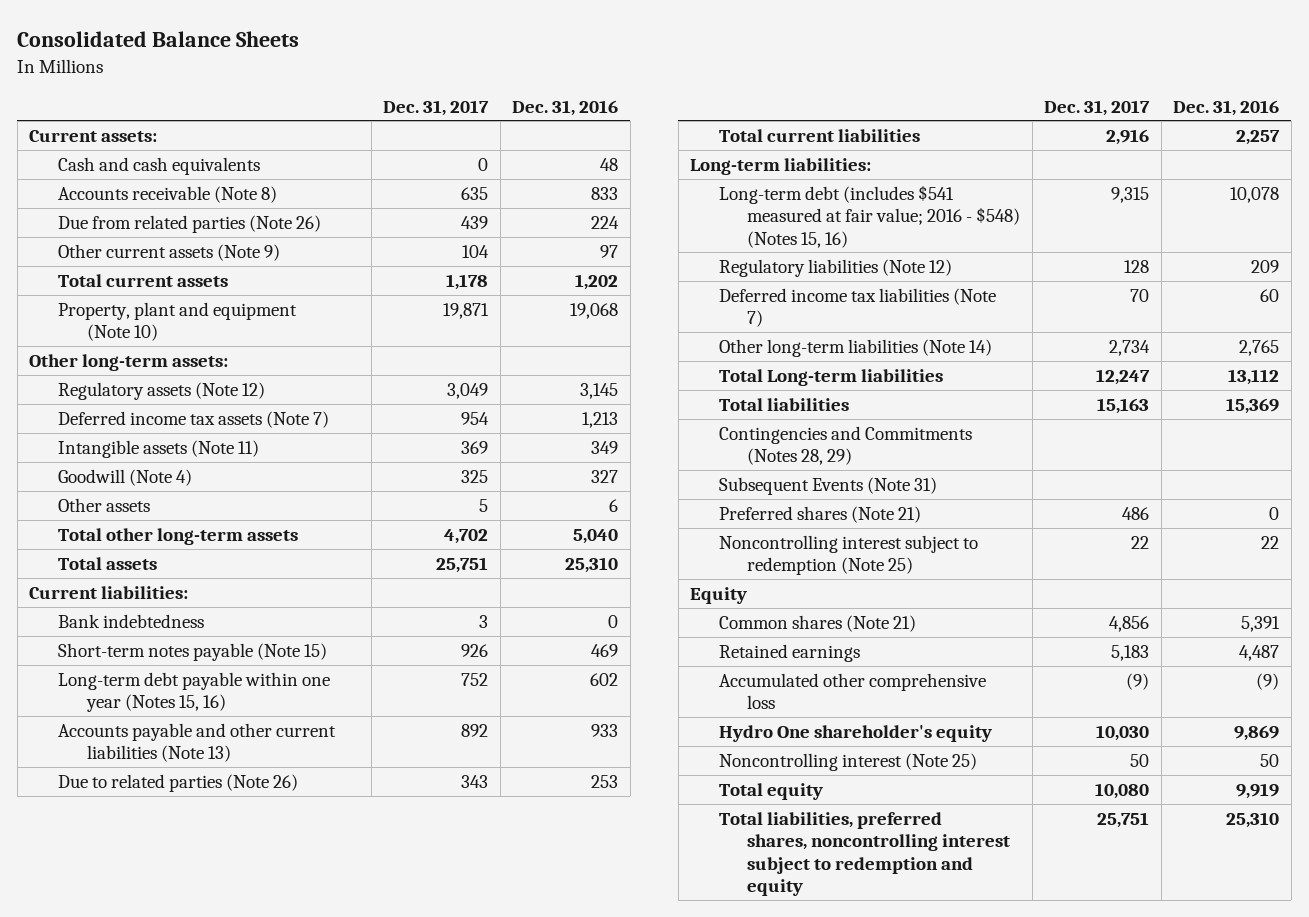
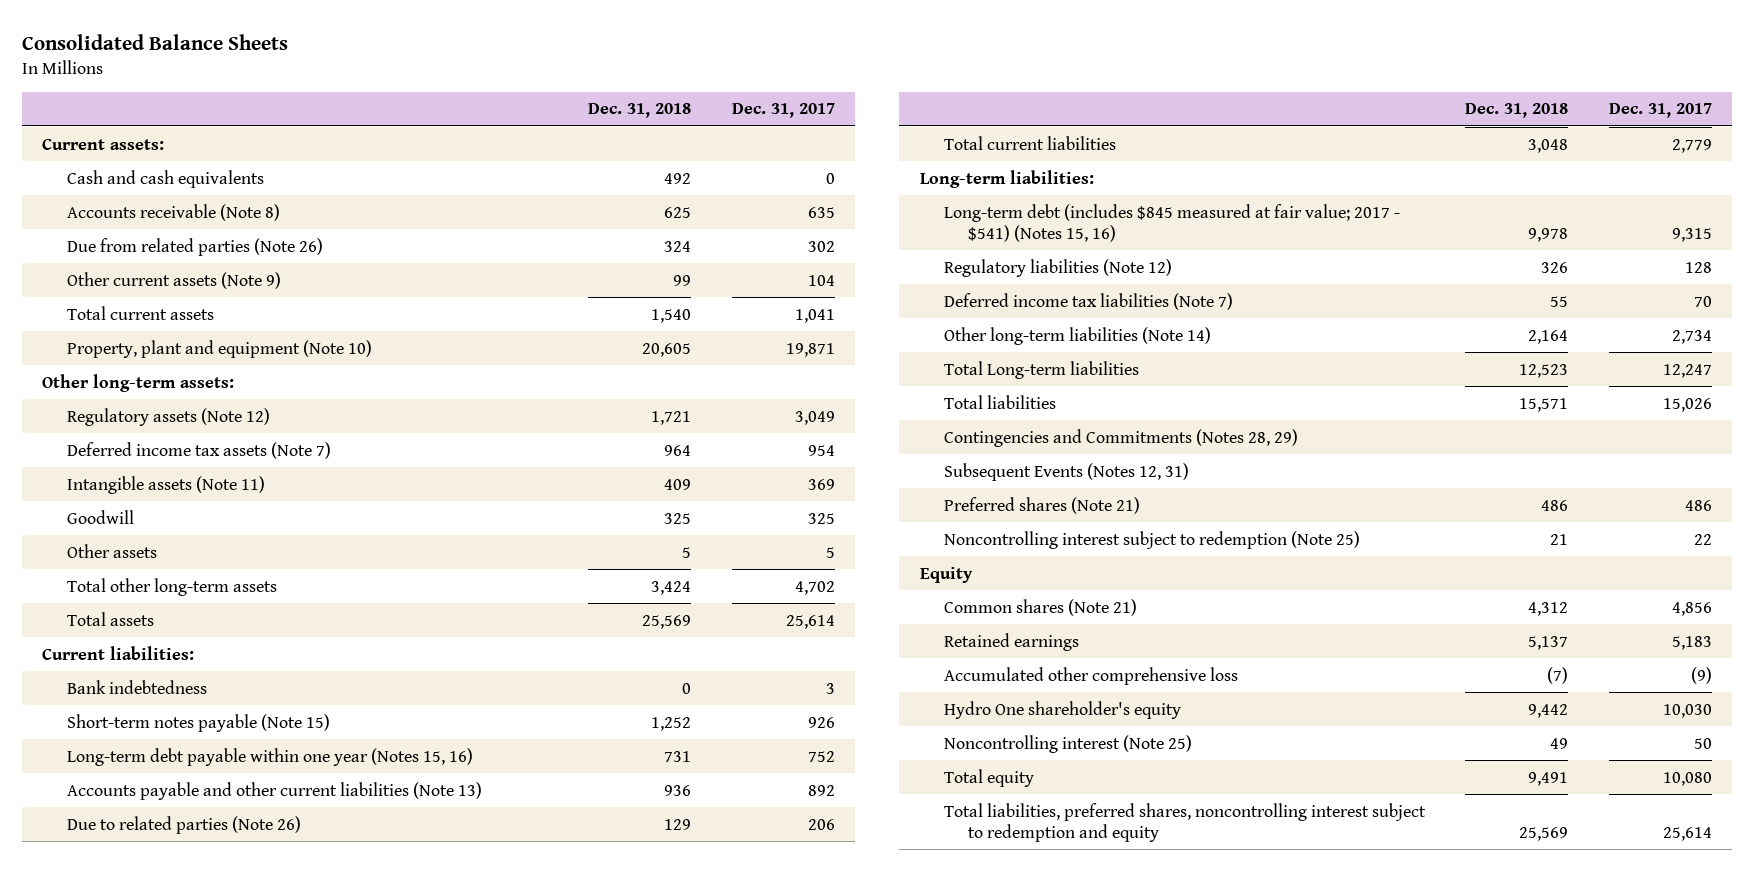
- | Dec. 31, 2017 | Dec. 31, 2016
+ | Dec. 31, 2018 | Dec. 31, 2017
- Due from related parties (Note 26) | 439 | 224
+ Due from related parties (Note 26) | 324 | 302
- Total current assets | 1,178 | 1,202
+ Total current assets | 1,540 | 1,041
- Goodwill (Note 4) | 325 | 327
+ Goodwill | 325 | 325
- Total assets | 25,751 | 25,310
+ Total assets | 25,569 | 25,614
- Due to related parties (Note 26) | 343 | 253
- Total current liabilities | 2,916 | 2,257
+ Due to related parties (Note 26) | 129 | 206
+ Total current liabilities | 3,048 | 2,779
- Long-term debt (includes $541 measured at fair value; 2016 - $548) (Notes 15, 16) | 9,315 | 10,078
+ Long-term debt (includes $845 measured at fair value; 2017 - $541) (Notes 15, 16) | 9,978 | 9,315
- Total liabilities | 15,163 | 15,369
+ Total liabilities | 15,571 | 15,026
- Subsequent Events (Note 31)
+ Subsequent Events (Notes 12, 31)
- Total liabilities, preferred shares, noncontrolling interest subject to redemption and equity | 25,751 | 25,310
+ Total liabilities, preferred shares, noncontrolling interest subject to redemption and equity | 25,569 | 25,614

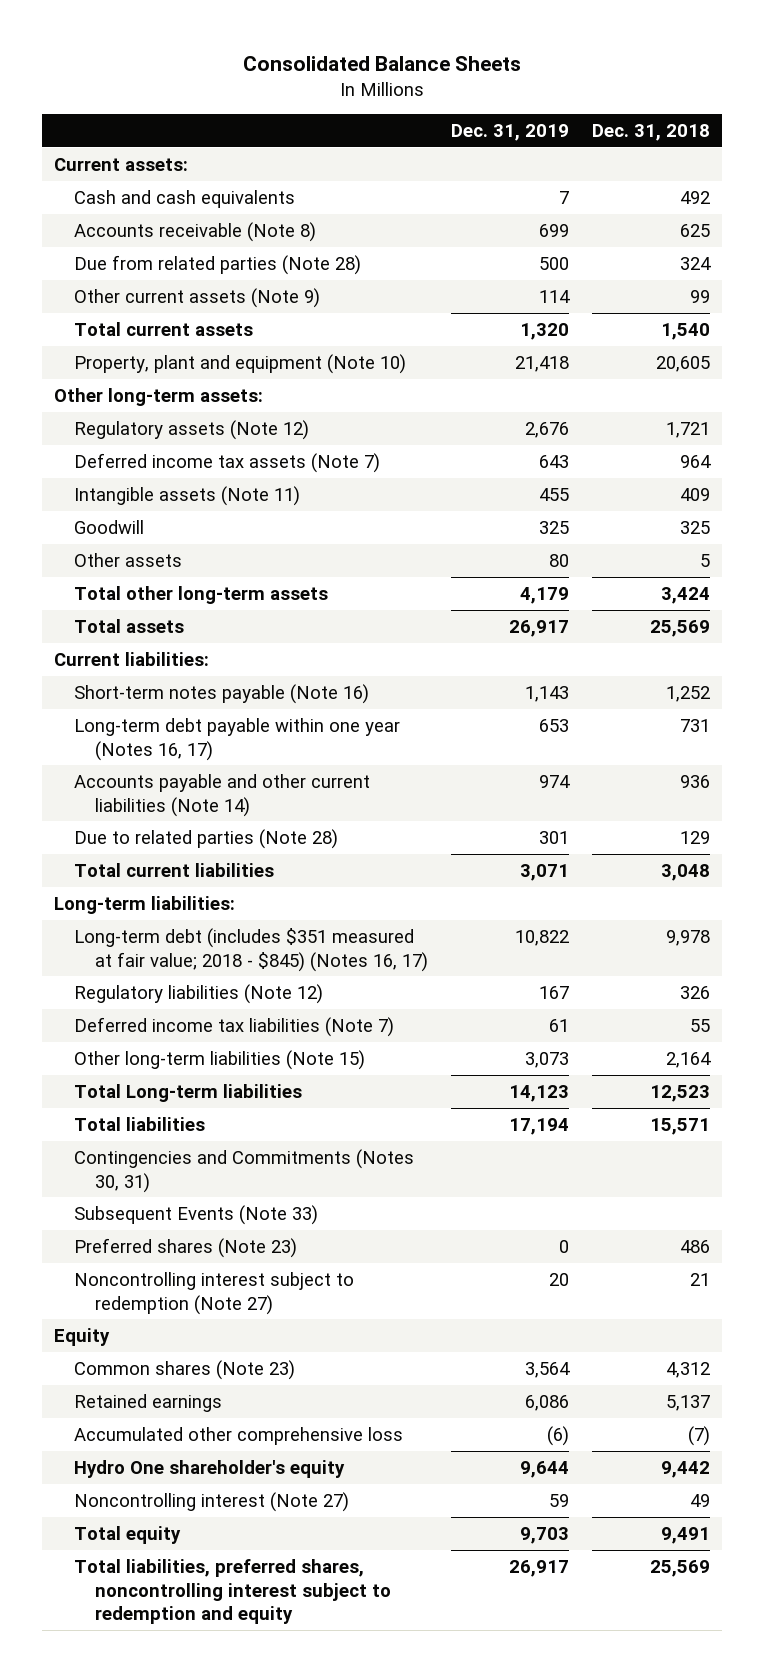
- | Dec. 31, 2018 | Dec. 31, 2017
+ | Dec. 31, 2019 | Dec. 31, 2018
- Due from related parties (Note 26) | 324 | 302
+ Due from related parties (Note 28) | 500 | 324
- Bank indebtedness | 0 | 3
- Short-term notes payable (Note 15) | 1,252 | 926
- Long-term debt payable within one year (Notes 15, 16) | 731 | 752
- Accounts payable and other current liabilities (Note 13) | 936 | 892
- Due to related parties (Note 26) | 129 | 206
+ Short-term notes payable (Note 16) | 1,143 | 1,252
+ Long-term debt payable within one year (Notes 16, 17) | 653 | 731
+ Accounts payable and other current liabilities (Note 14) | 974 | 936
+ Due to related parties (Note 28) | 301 | 129
- Long-term debt (includes $845 measured at fair value; 2017 - $541) (Notes 15, 16) | 9,978 | 9,315
+ Long-term debt (includes $351 measured at fair value; 2018 - $845) (Notes 16, 17) | 10,822 | 9,978
- Other long-term liabilities (Note 14) | 2,164 | 2,734
+ Other long-term liabilities (Note 15) | 3,073 | 2,164
- Contingencies and Commitments (Notes 28, 29)
- Subsequent Events (Notes 12, 31)
- Preferred shares (Note 21) | 486 | 486
- Noncontrolling interest subject to redemption (Note 25) | 21 | 22
+ Contingencies and Commitments (Notes 30, 31)
+ Subsequent Events (Note 33)
+ Preferred shares (Note 23) | 0 | 486
+ Noncontrolling interest subject to redemption (Note 27) | 20 | 21
- Common shares (Note 21) | 4,312 | 4,856
+ Common shares (Note 23) | 3,564 | 4,312
- Noncontrolling interest (Note 25) | 49 | 50
+ Noncontrolling interest (Note 27) | 59 | 49

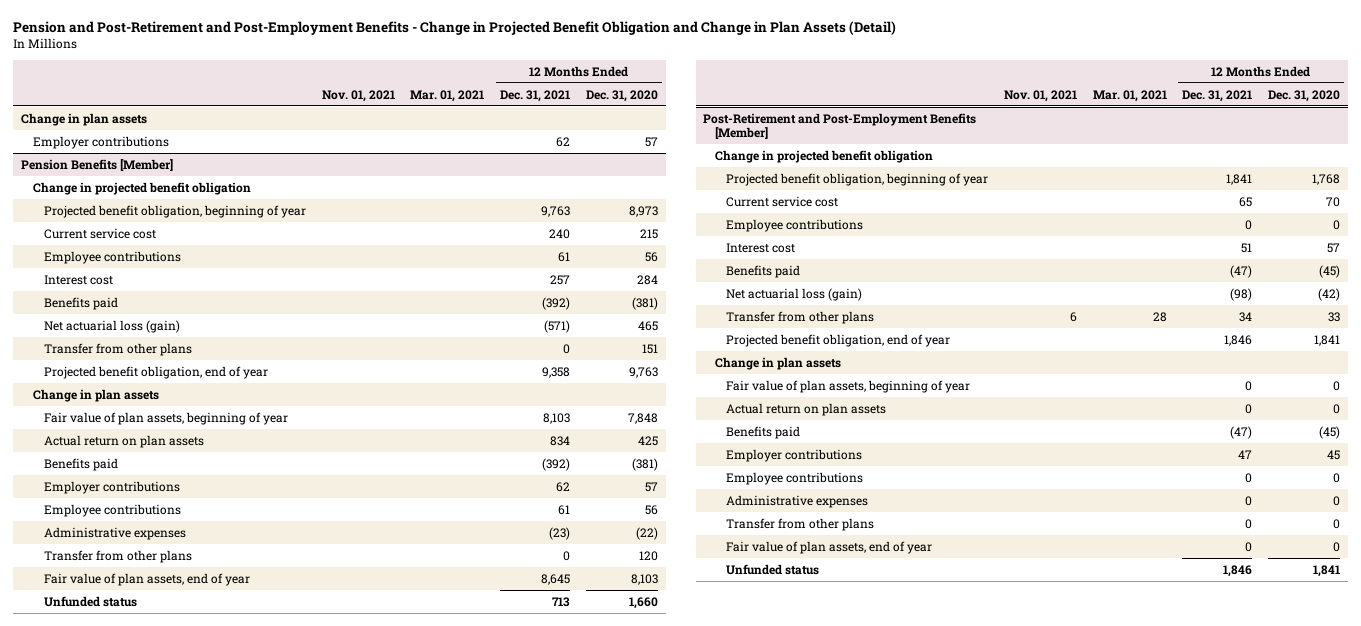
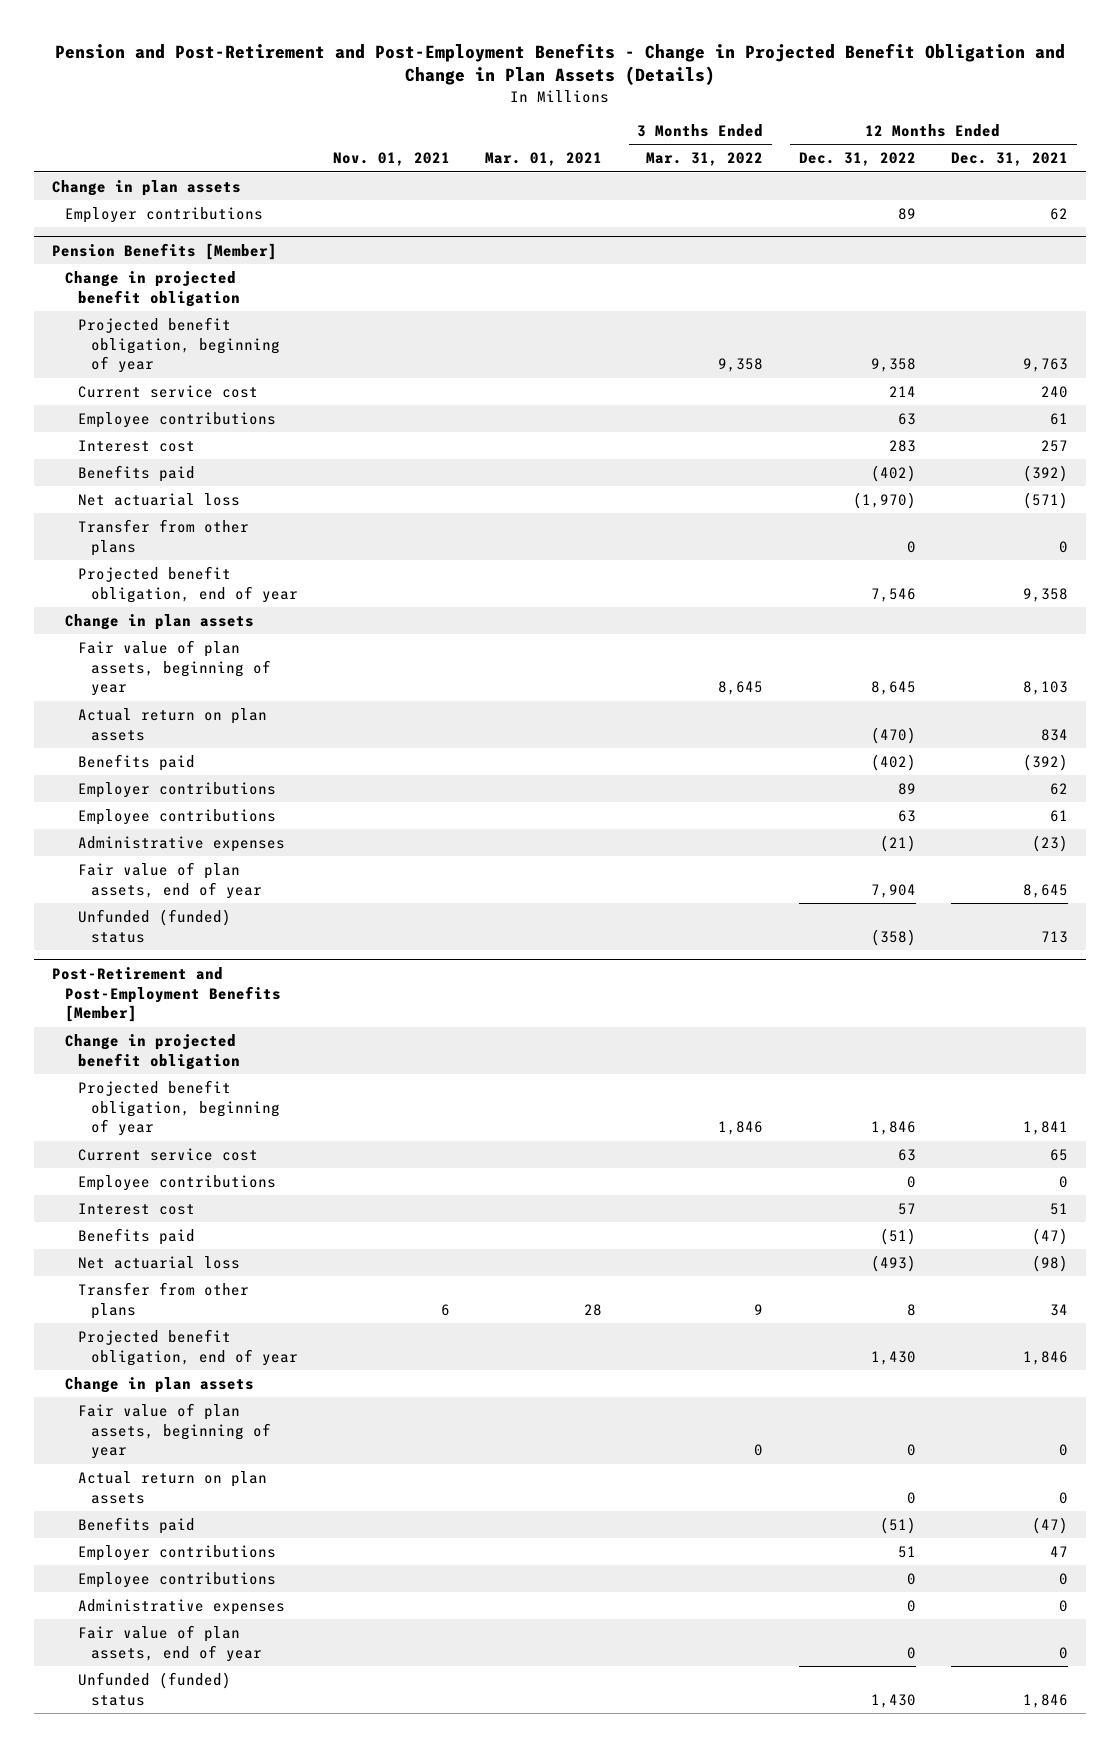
- Pension and Post-Retirement and Post-Employment Benefits - Change in Projected Benefit Obligation and Change in Plan Assets (Detail)
+ Pension and Post-Retirement and Post-Employment Benefits - Change in Projected Benefit Obligation and Change in Plan Assets (Details)
- | Nov. 01, 2021 | Mar. 01, 2021 | 12 Months Ended Dec. 31, 2021 | 12 Months Ended Dec. 31, 2020
+ | Nov. 01, 2021 | Mar. 01, 2021 | 3 Months Ended Mar. 31, 2022 | 12 Months Ended Dec. 31, 2022 | 12 Months Ended Dec. 31, 2021
@ Pension Benefits [Member]
- Net actuarial loss (gain) | | | (571) | 465
+ Net actuarial loss | | | | (1,970) | (571)
- Transfer from other plans | | | 0 | 120
- Unfunded status | | | 713 | 1,660
+ Unfunded (funded) status | | | | (358) | 713
@ Post-Retirement and Post-Employment Benefits [Member]
- Net actuarial loss (gain) | | | (98) | (42)
+ Net actuarial loss | | | | (493) | (98)
- Transfer from other plans | | | 0 | 0
- Unfunded status | | | 1,846 | 1,841
+ Unfunded (funded) status | | | | 1,430 | 1,846

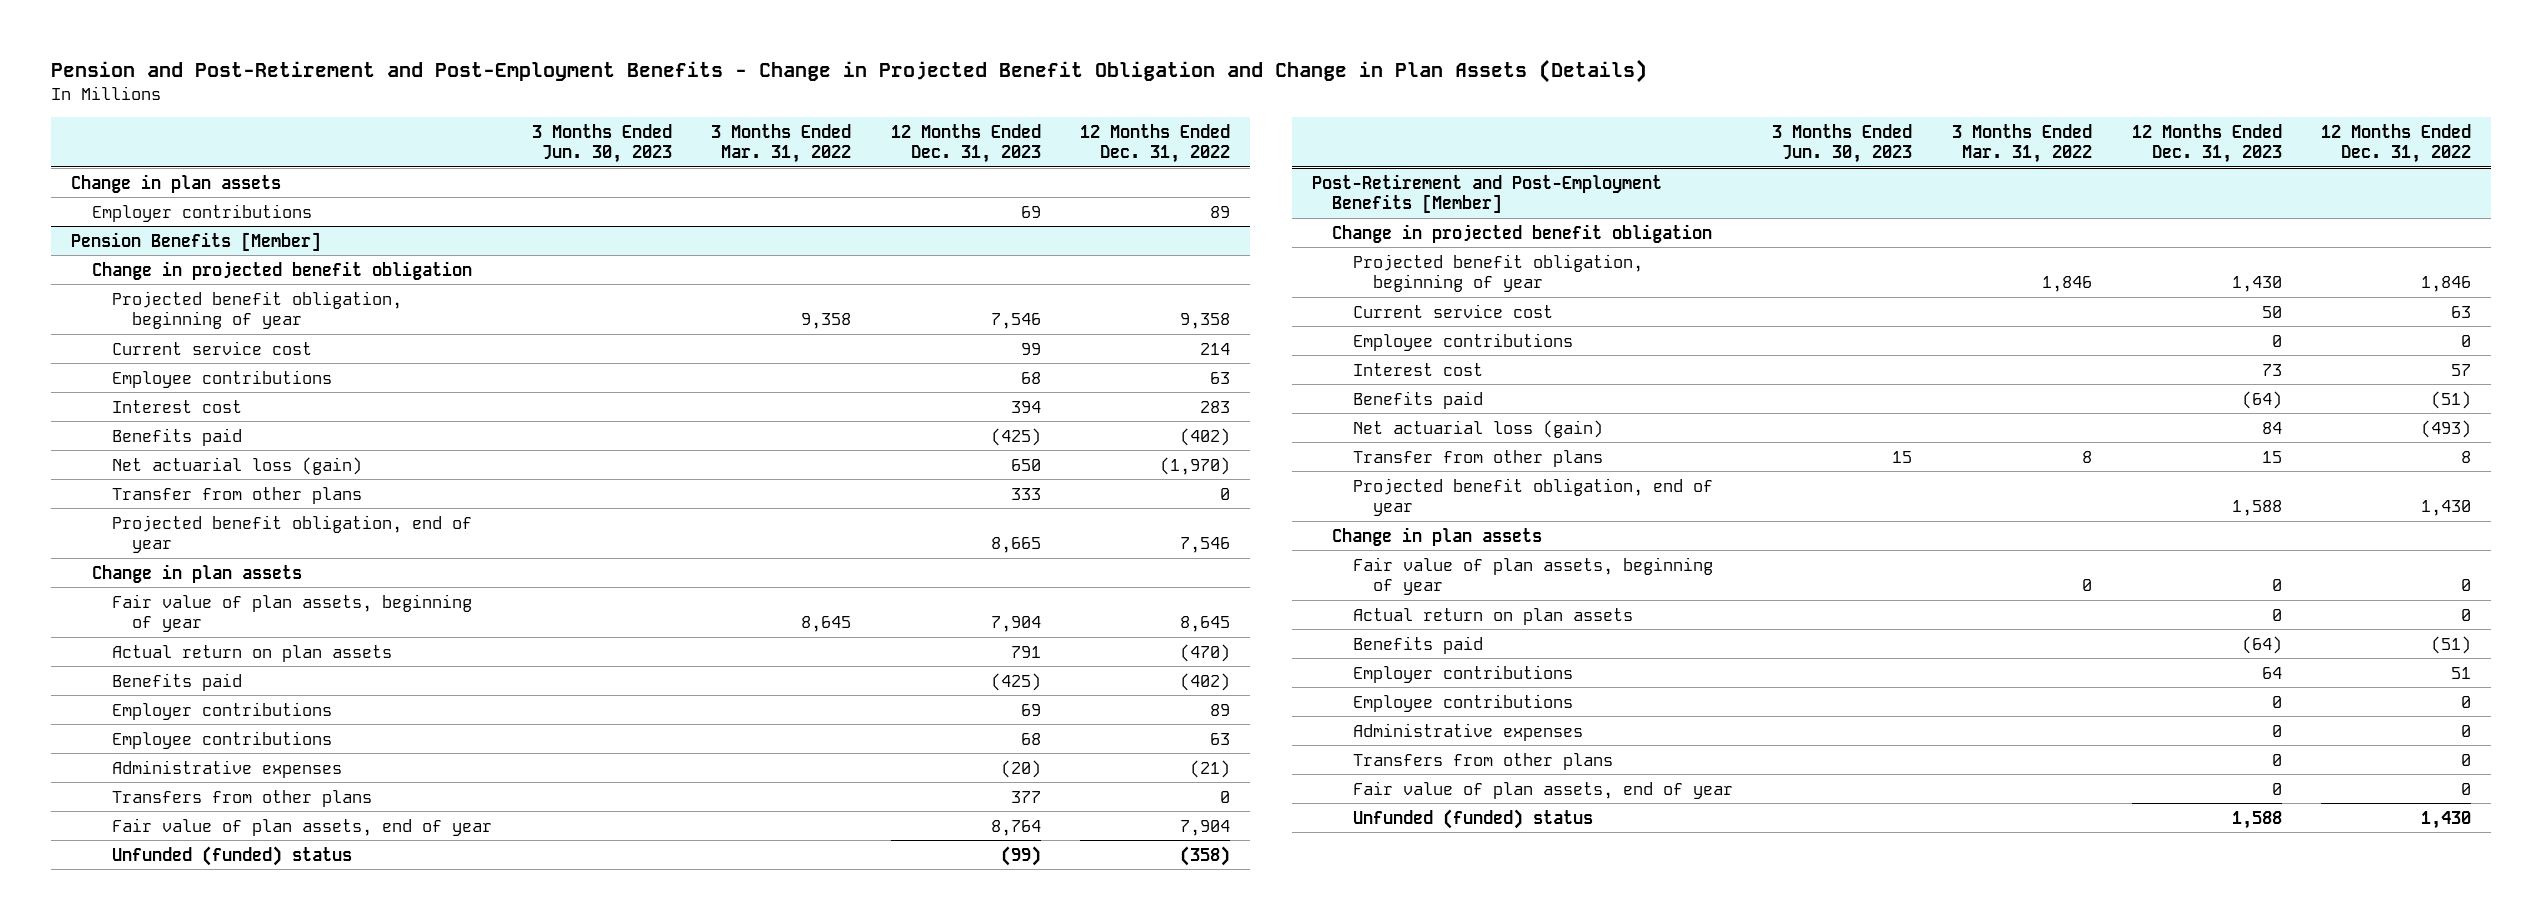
- | Nov. 01, 2021 | Mar. 01, 2021 | 3 Months Ended Mar. 31, 2022 | 12 Months Ended Dec. 31, 2022 | 12 Months Ended Dec. 31, 2021
+ | 3 Months Ended Jun. 30, 2023 | 3 Months Ended Mar. 31, 2022 | 12 Months Ended Dec. 31, 2023 | 12 Months Ended Dec. 31, 2022
@ Pension Benefits [Member]
- Net actuarial loss | | | | (1,970) | (571)
+ Net actuarial loss (gain) | | | 650 | (1,970)
+ Transfers from other plans | | | 377 | 0
@ Post-Retirement and Post-Employment Benefits [Member]
- Net actuarial loss | | | | (493) | (98)
- Transfer from other plans | 6 | 28 | 9 | 8 | 34
+ Net actuarial loss (gain) | | | 84 | (493)
+ Transfer from other plans | 15 | 8 | 15 | 8
+ Transfers from other plans | | | 0 | 0

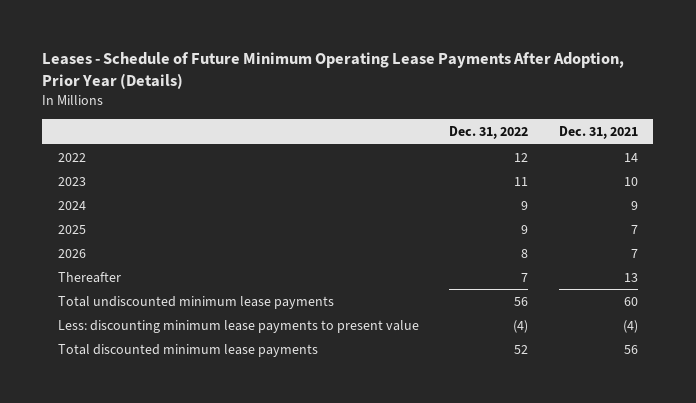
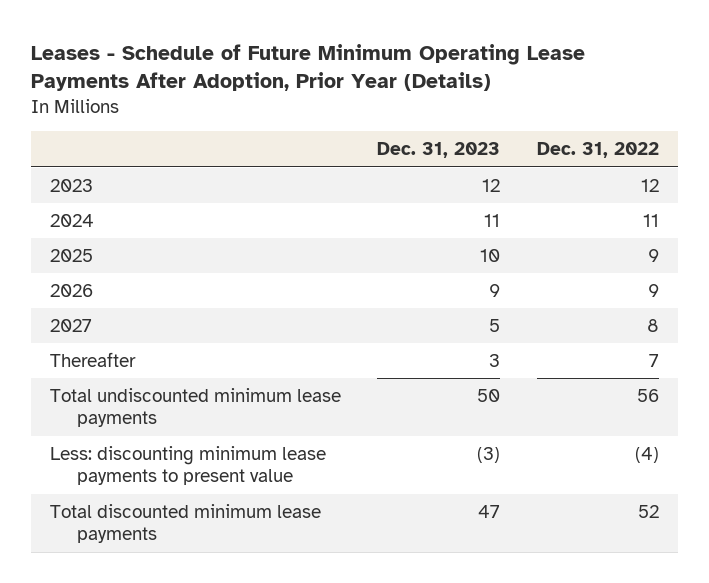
- | Dec. 31, 2022 | Dec. 31, 2021
+ | Dec. 31, 2023 | Dec. 31, 2022
- 2022 | 12 | 14
- 2023 | 11 | 10
- 2024 | 9 | 9
+ 2023 | 12 | 12
+ 2024 | 11 | 11
- 2026 | 8 | 7
+ 2026 | 9 | 9
+ 2027 | 5 | 8

